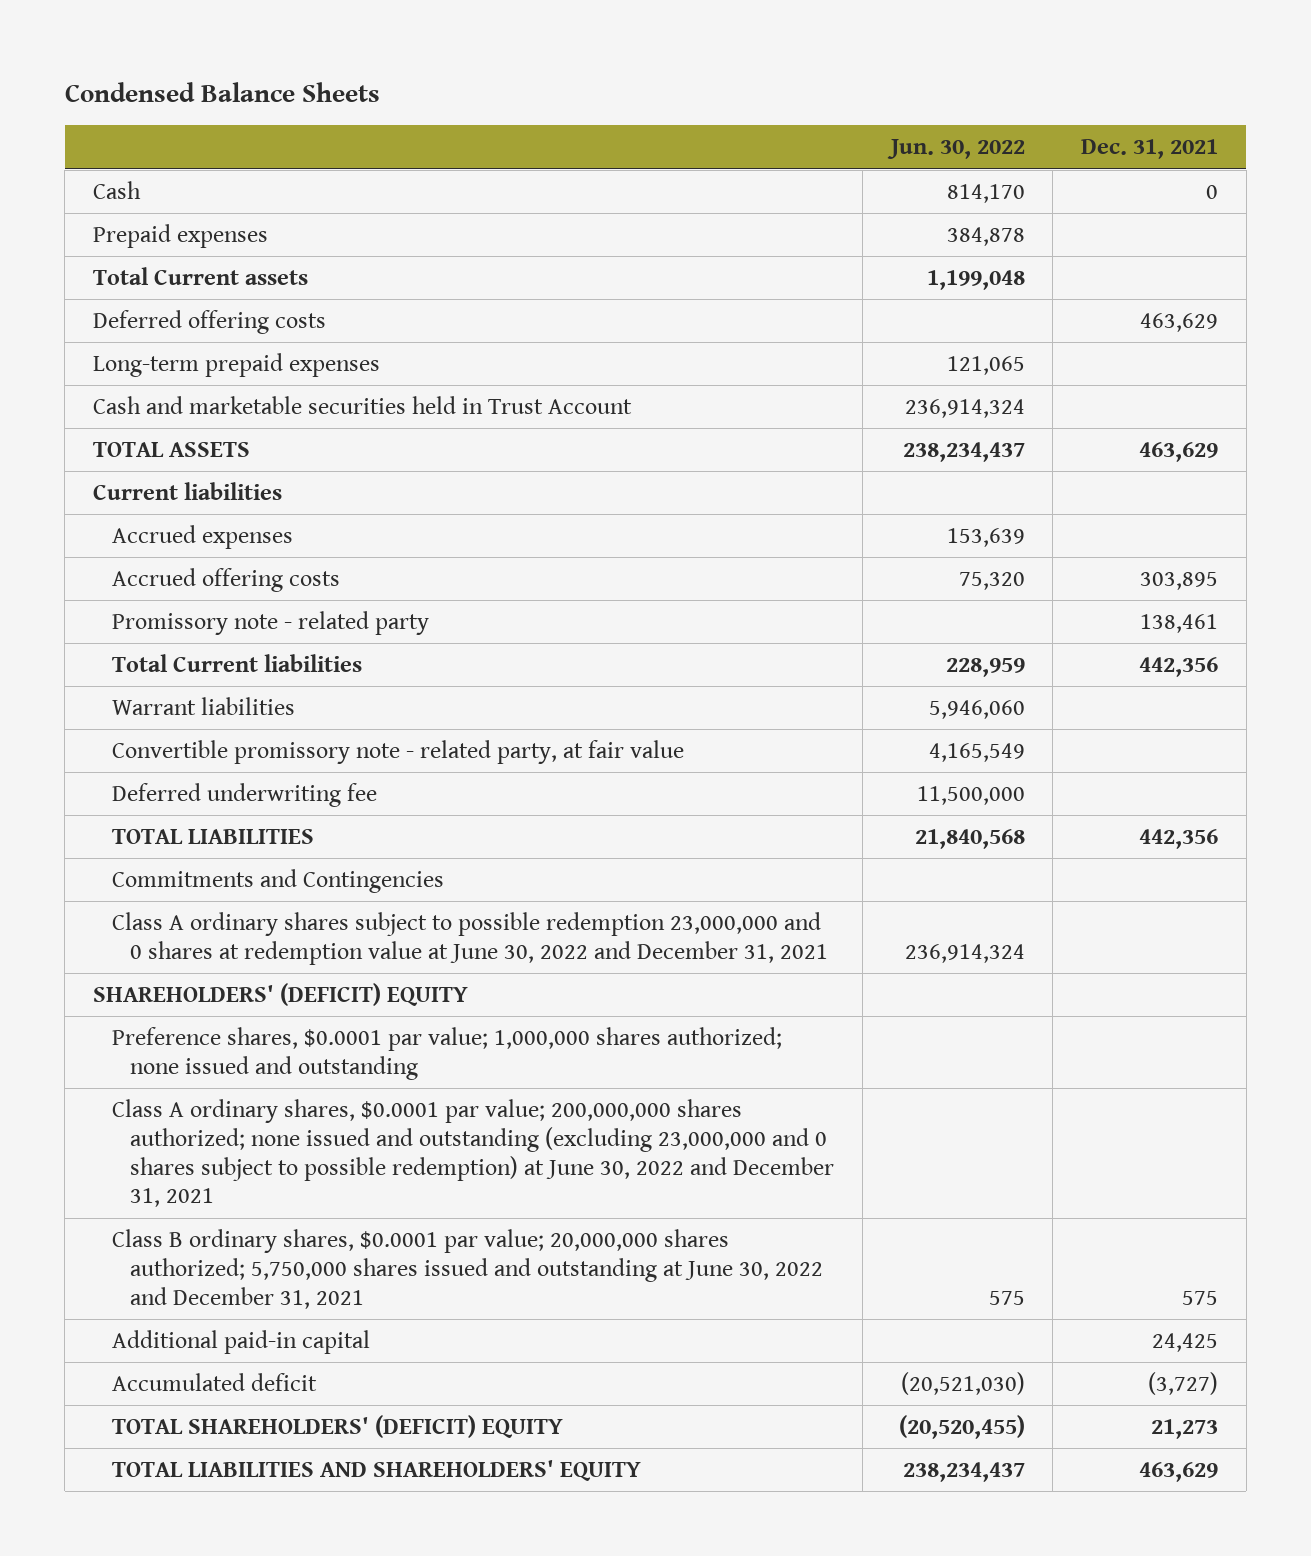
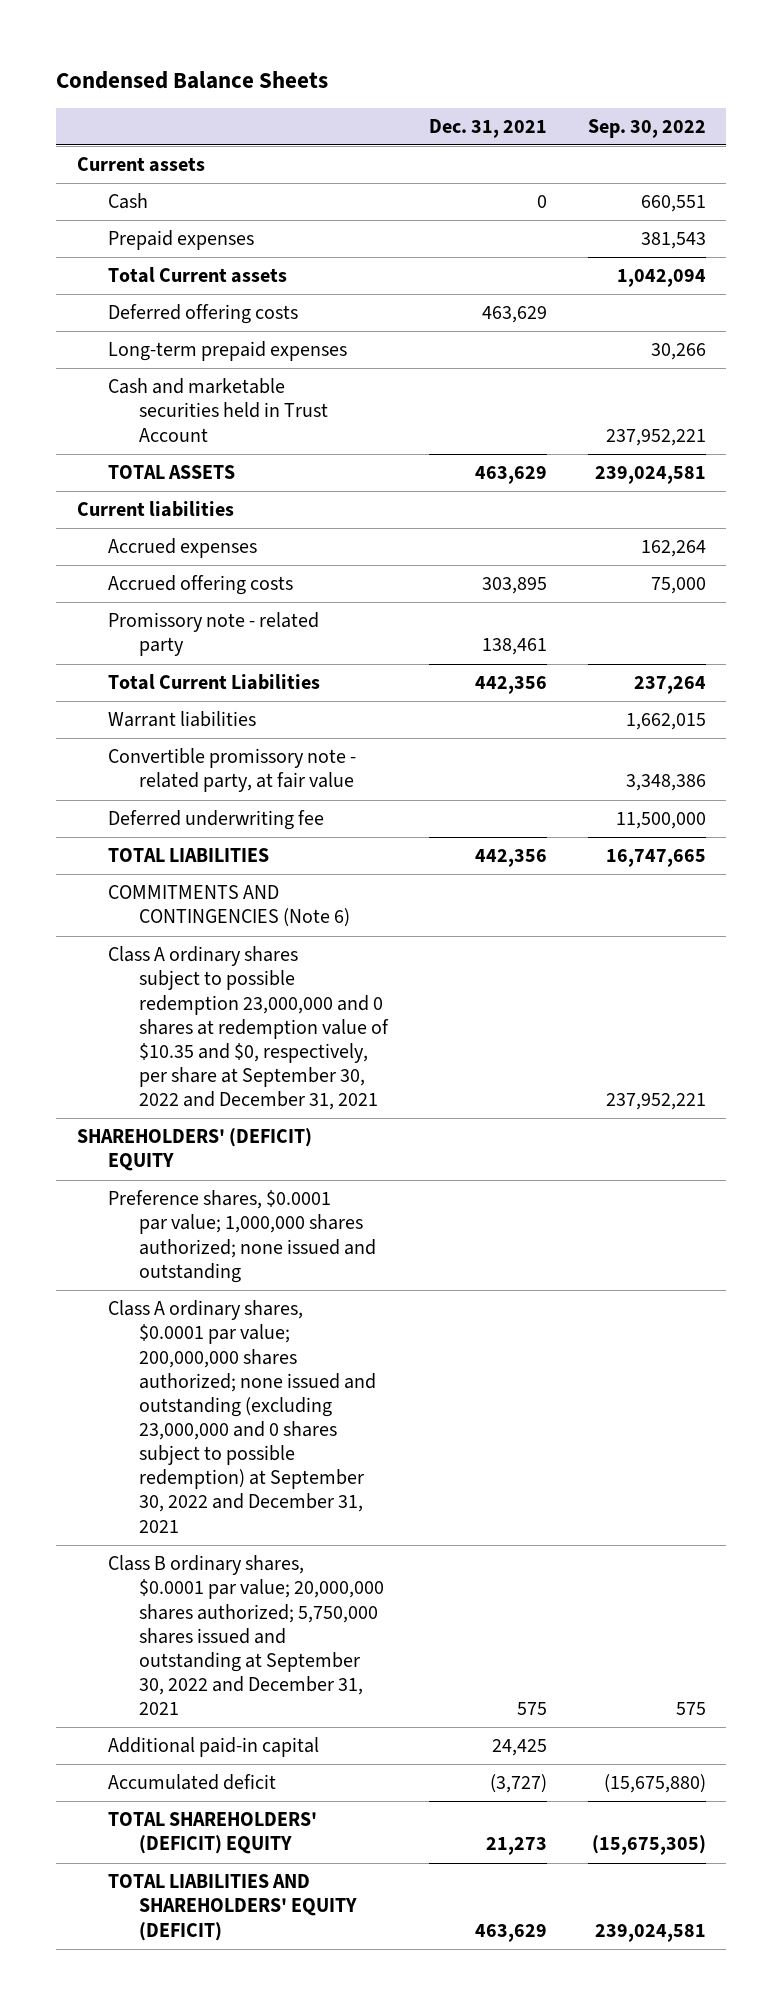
- | Jun. 30, 2022 | Dec. 31, 2021
+ | Dec. 31, 2021 | Sep. 30, 2022
+ Current assets
- Total Current liabilities | 228,959 | 442,356
+ Total Current Liabilities | 442,356 | 237,264
- Commitments and Contingencies
- Class A ordinary shares subject to possible redemption 23,000,000 and 0 shares at redemption value at June 30, 2022 and December 31, 2021 | 236,914,324 |
+ COMMITMENTS AND CONTINGENCIES (Note 6)
+ Class A ordinary shares subject to possible redemption 23,000,000 and 0 shares at redemption value of $10.35 and $0, respectively, per share at September 30, 2022 and December 31, 2021 | | 237,952,221
- Class A ordinary shares, $0.0001 par value; 200,000,000 shares authorized; none issued and outstanding (excluding 23,000,000 and 0 shares subject to possible redemption) at June 30, 2022 and December 31, 2021
- Class B ordinary shares, $0.0001 par value; 20,000,000 shares authorized; 5,750,000 shares issued and outstanding at June 30, 2022 and December 31, 2021 | 575 | 575
+ Class A ordinary shares, $0.0001 par value; 200,000,000 shares authorized; none issued and outstanding (excluding 23,000,000 and 0 shares subject to possible redemption) at September 30, 2022 and December 31, 2021
+ Class B ordinary shares, $0.0001 par value; 20,000,000 shares authorized; 5,750,000 shares issued and outstanding at September 30, 2022 and December 31, 2021 | 575 | 575
- TOTAL LIABILITIES AND SHAREHOLDERS' EQUITY | 238,234,437 | 463,629
+ TOTAL LIABILITIES AND SHAREHOLDERS' EQUITY (DEFICIT) | 463,629 | 239,024,581

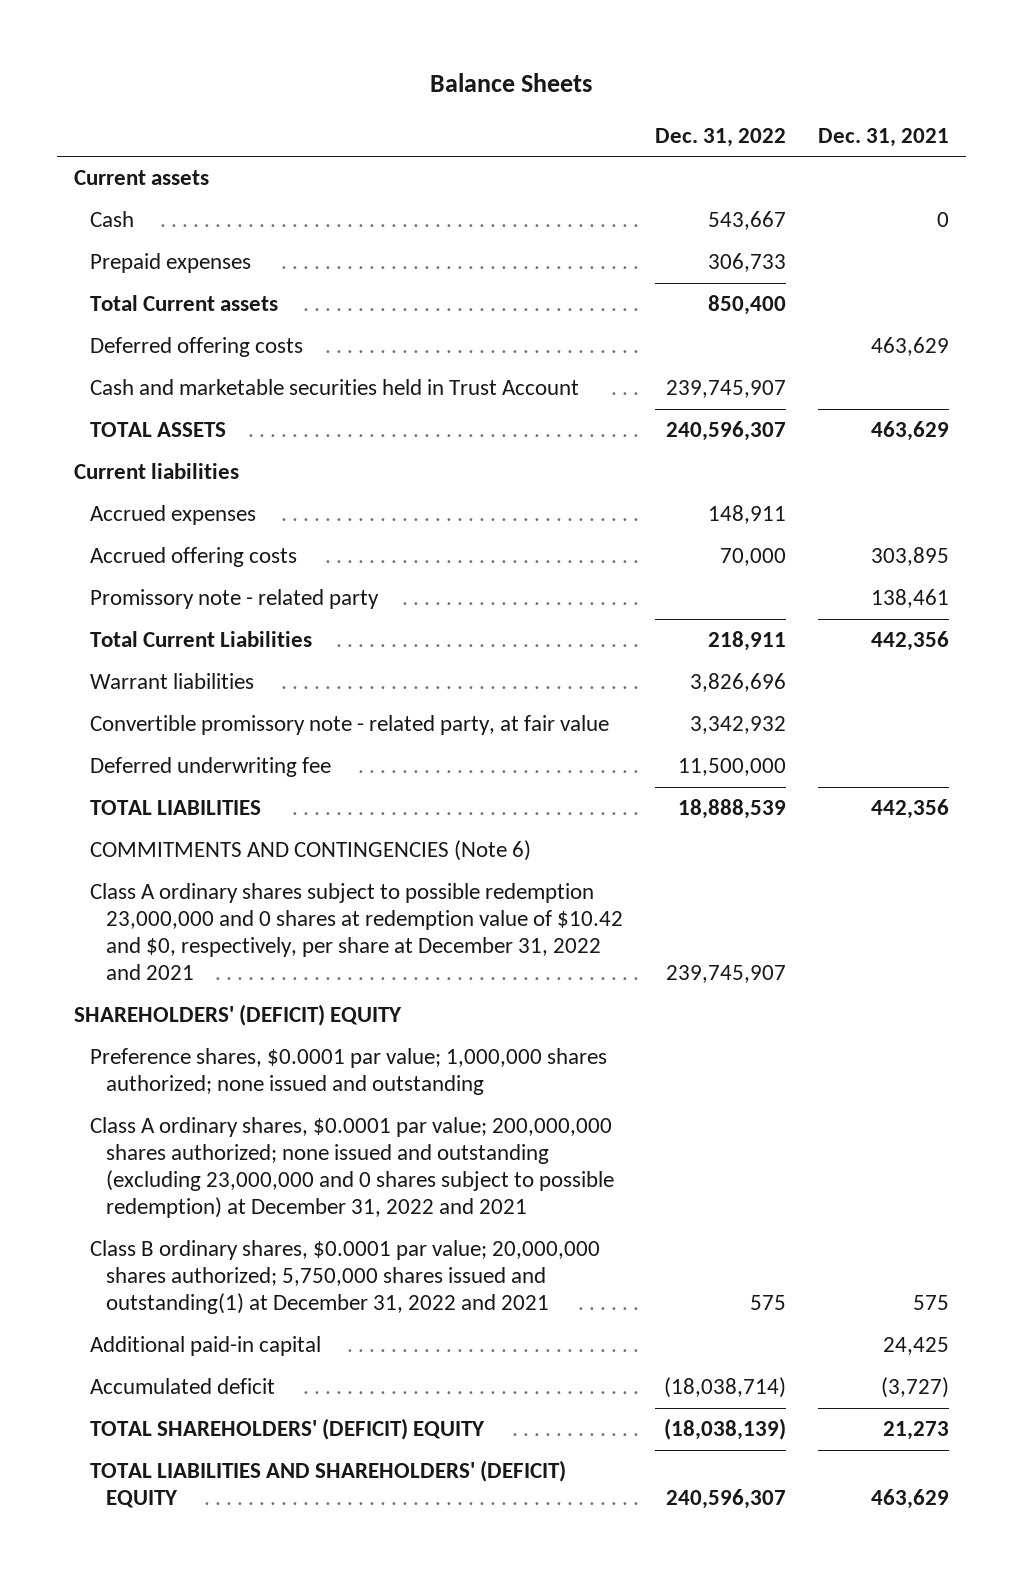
- Condensed Balance Sheets
+ Balance Sheets
- | Dec. 31, 2021 | Sep. 30, 2022
+ | Dec. 31, 2022 | Dec. 31, 2021
- Long-term prepaid expenses | | 30,266
- Class A ordinary shares subject to possible redemption 23,000,000 and 0 shares at redemption value of $10.35 and $0, respectively, per share at September 30, 2022 and December 31, 2021 | | 237,952,221
+ Class A ordinary shares subject to possible redemption 23,000,000 and 0 shares at redemption value of $10.42 and $0, respectively, per share at December 31, 2022 and 2021 | 239,745,907 |
- Class A ordinary shares, $0.0001 par value; 200,000,000 shares authorized; none issued and outstanding (excluding 23,000,000 and 0 shares subject to possible redemption) at September 30, 2022 and December 31, 2021
- Class B ordinary shares, $0.0001 par value; 20,000,000 shares authorized; 5,750,000 shares issued and outstanding at September 30, 2022 and December 31, 2021 | 575 | 575
+ Class A ordinary shares, $0.0001 par value; 200,000,000 shares authorized; none issued and outstanding (excluding 23,000,000 and 0 shares subject to possible redemption) at December 31, 2022 and 2021
+ Class B ordinary shares, $0.0001 par value; 20,000,000 shares authorized; 5,750,000 shares issued and outstanding(1) at December 31, 2022 and 2021 | 575 | 575
- TOTAL LIABILITIES AND SHAREHOLDERS' EQUITY (DEFICIT) | 463,629 | 239,024,581
+ TOTAL LIABILITIES AND SHAREHOLDERS' (DEFICIT) EQUITY | 240,596,307 | 463,629

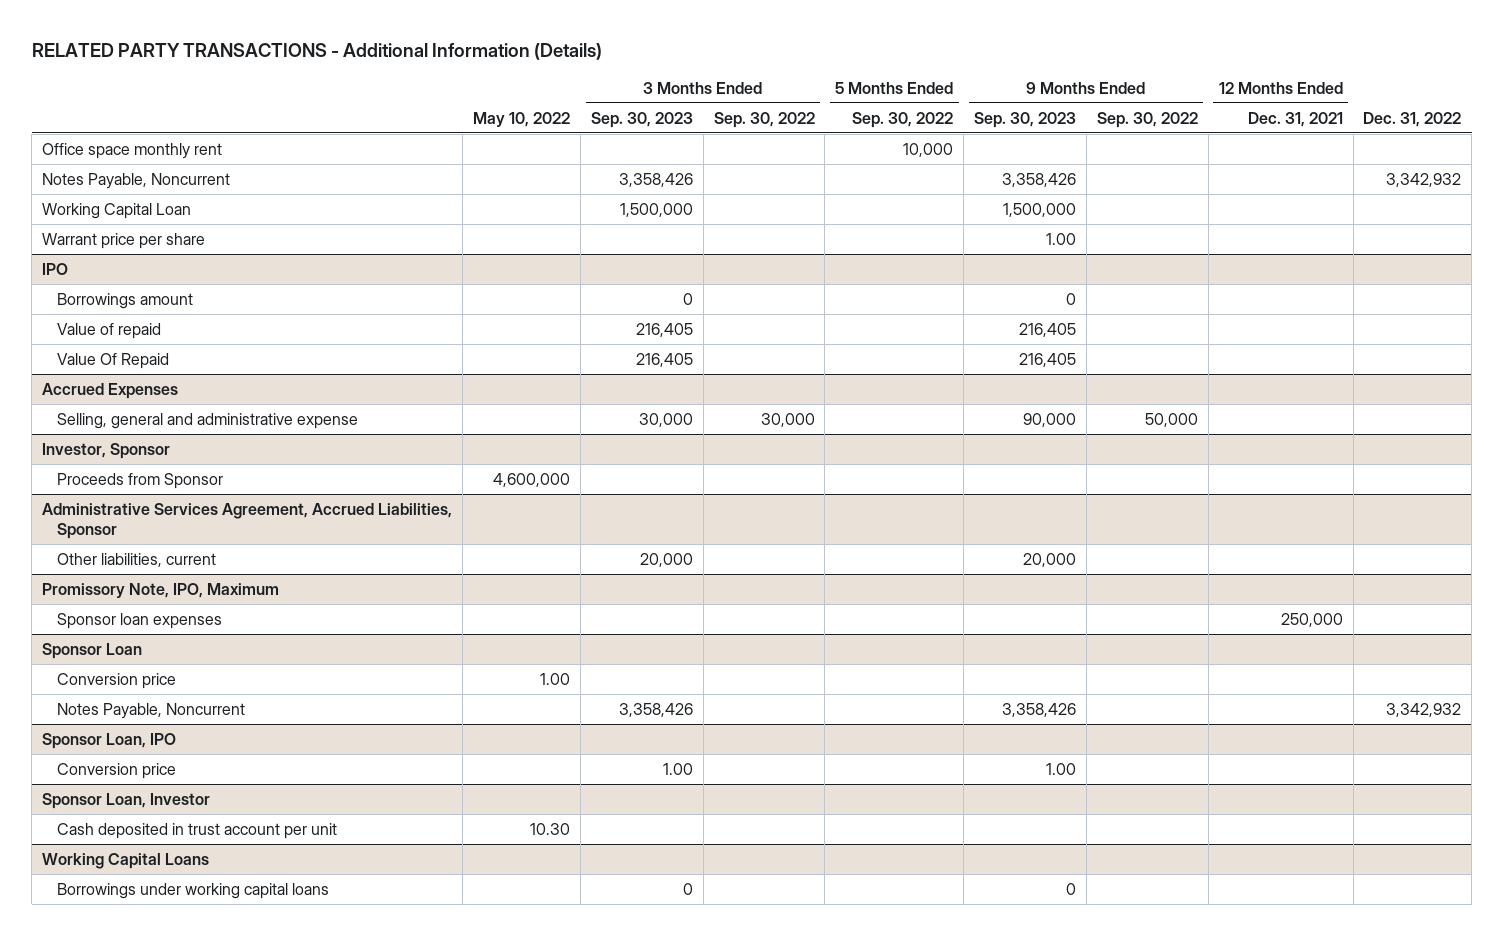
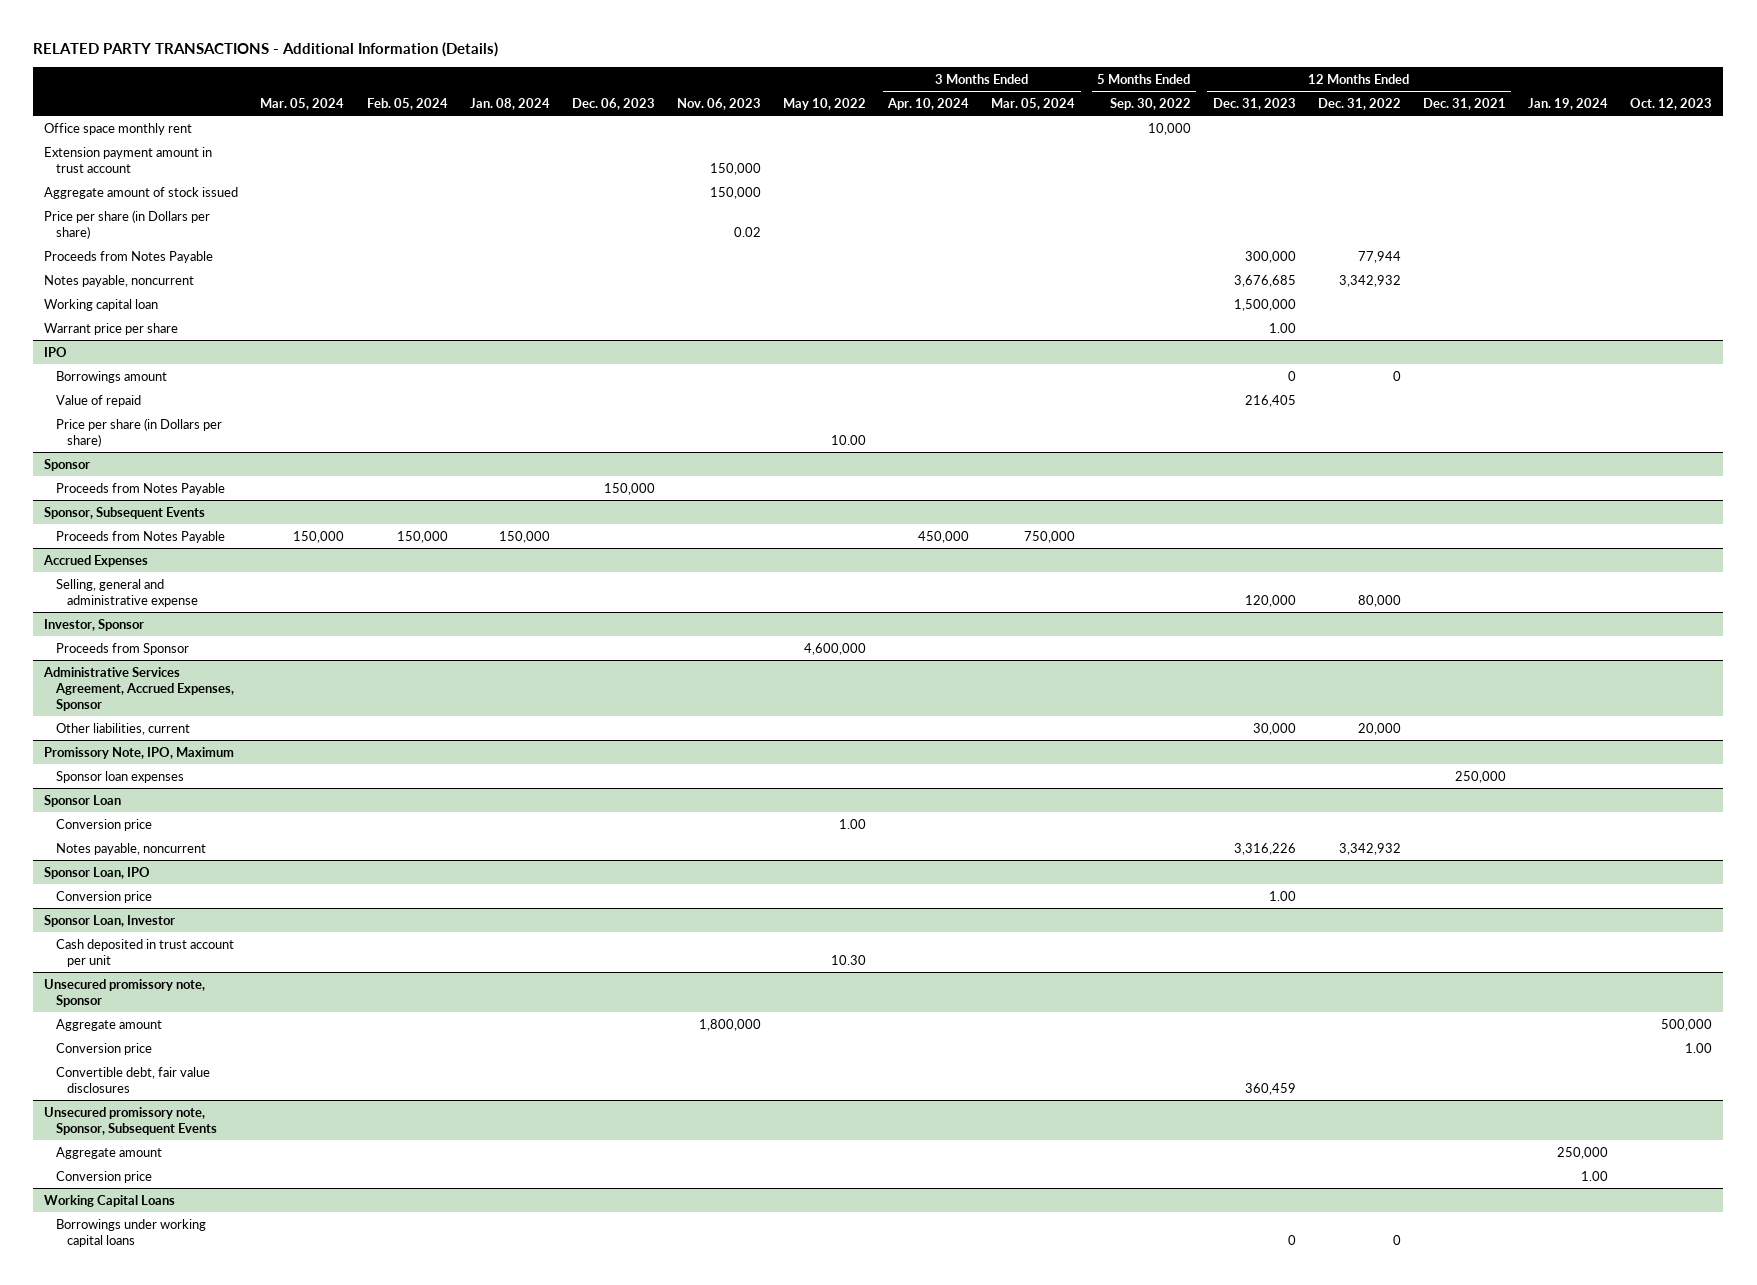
- | May 10, 2022 | 3 Months Ended Sep. 30, 2023 | 3 Months Ended Sep. 30, 2022 | 5 Months Ended Sep. 30, 2022 | 9 Months Ended Sep. 30, 2023 | 9 Months Ended Sep. 30, 2022 | 12 Months Ended Dec. 31, 2021 | Dec. 31, 2022
+ | Mar. 05, 2024 | Feb. 05, 2024 | Jan. 08, 2024 | Dec. 06, 2023 | Nov. 06, 2023 | May 10, 2022 | 3 Months Ended Apr. 10, 2024 | 3 Months Ended Mar. 05, 2024 | 5 Months Ended Sep. 30, 2022 | 12 Months Ended Dec. 31, 2023 | 12 Months Ended Dec. 31, 2022 | 12 Months Ended Dec. 31, 2021 | Jan. 19, 2024 | Oct. 12, 2023
- Notes Payable, Noncurrent | | 3,358,426 | | | 3,358,426 | | | 3,342,932
- Working Capital Loan | | 1,500,000 | | | 1,500,000 | | |
+ Extension payment amount in trust account | | | | | 150,000 | | | | | | | | |
+ Aggregate amount of stock issued | | | | | 150,000 | | | | | | | | |
+ Price per share (in Dollars per share) | | | | | 0.02 | | | | | | | | |
+ Proceeds from Notes Payable | | | | | | | | | | 300,000 | 77,944 | | |
+ Notes payable, noncurrent | | | | | | | | | | 3,676,685 | 3,342,932 | | |
+ Working capital loan | | | | | | | | | | 1,500,000 | | | |
@ IPO
- Value Of Repaid | | 216,405 | | | 216,405 | | |
+ Price per share (in Dollars per share) | | | | | | 10.00 | | | | | | | |
+ Sponsor
+ Proceeds from Notes Payable | | | | 150,000 | | | | | | | | | |
+ Sponsor, Subsequent Events
+ Proceeds from Notes Payable | 150,000 | 150,000 | 150,000 | | | | 450,000 | 750,000 | | | | | |
- Administrative Services Agreement, Accrued Liabilities, Sponsor
+ Administrative Services Agreement, Accrued Expenses, Sponsor
@ Sponsor Loan
- Notes Payable, Noncurrent | | 3,358,426 | | | 3,358,426 | | | 3,342,932
+ Notes payable, noncurrent | | | | | | | | | | 3,316,226 | 3,342,932 | | |
+ Unsecured promissory note, Sponsor
+ Aggregate amount | | | | | 1,800,000 | | | | | | | | | 500,000
+ Conversion price | | | | | | | | | | | | | | 1.00
+ Convertible debt, fair value disclosures | | | | | | | | | | 360,459 | | | |
+ Unsecured promissory note, Sponsor, Subsequent Events
+ Aggregate amount | | | | | | | | | | | | | 250,000 |
+ Conversion price | | | | | | | | | | | | | 1.00 |

